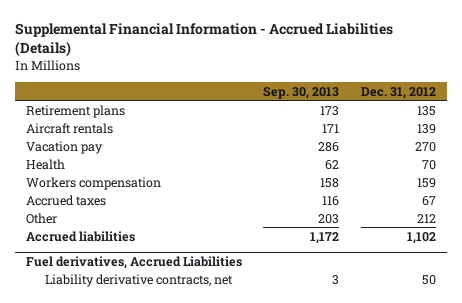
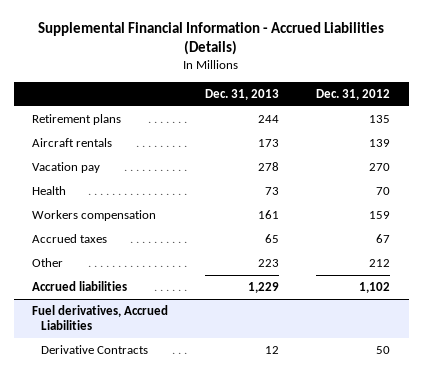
- | Sep. 30, 2013 | Dec. 31, 2012
+ | Dec. 31, 2013 | Dec. 31, 2012
@ Fuel derivatives, Accrued Liabilities
- Liability derivative contracts, net | 3 | 50
+ Derivative Contracts | 12 | 50

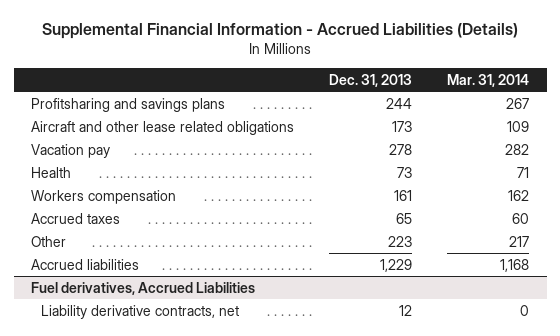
- | Dec. 31, 2013 | Dec. 31, 2012
+ | Dec. 31, 2013 | Mar. 31, 2014
- Retirement plans | 244 | 135
- Aircraft rentals | 173 | 139
+ Profitsharing and savings plans | 244 | 267
+ Aircraft and other lease related obligations | 173 | 109
@ Fuel derivatives, Accrued Liabilities
- Derivative Contracts | 12 | 50
+ Liability derivative contracts, net | 12 | 0

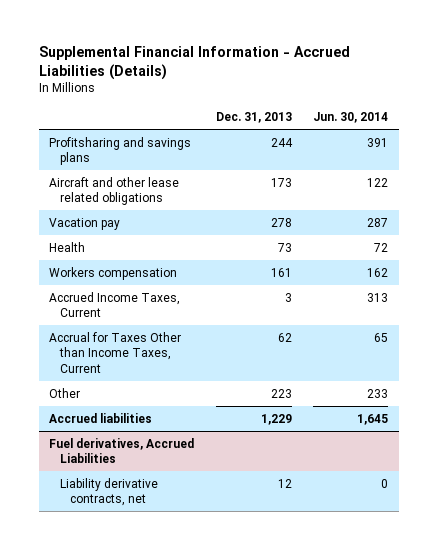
- | Dec. 31, 2013 | Mar. 31, 2014
+ | Dec. 31, 2013 | Jun. 30, 2014
- Accrued taxes | 65 | 60
+ Accrued Income Taxes, Current | 3 | 313
+ Accrual for Taxes Other than Income Taxes, Current | 62 | 65

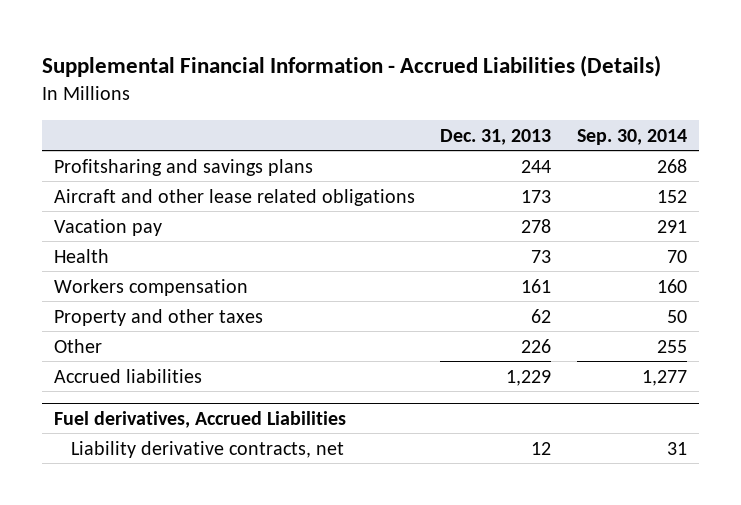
- | Dec. 31, 2013 | Jun. 30, 2014
+ | Dec. 31, 2013 | Sep. 30, 2014
- Accrued Income Taxes, Current | 3 | 313
- Accrual for Taxes Other than Income Taxes, Current | 62 | 65
- Other | 223 | 233
+ Property and other taxes | 62 | 50
+ Other | 226 | 255

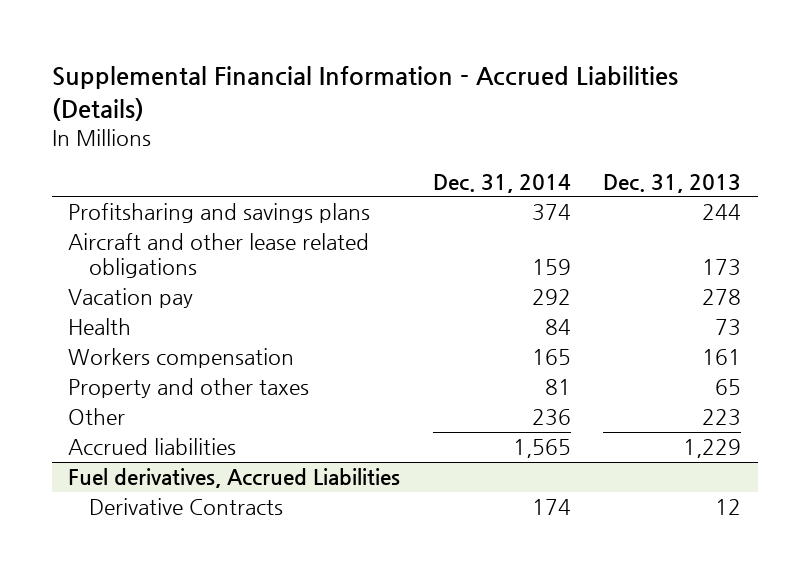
- | Dec. 31, 2013 | Sep. 30, 2014
+ | Dec. 31, 2014 | Dec. 31, 2013
- Property and other taxes | 62 | 50
- Other | 226 | 255
+ Property and other taxes | 81 | 65
+ Other | 236 | 223
@ Fuel derivatives, Accrued Liabilities
- Liability derivative contracts, net | 12 | 31
+ Derivative Contracts | 174 | 12

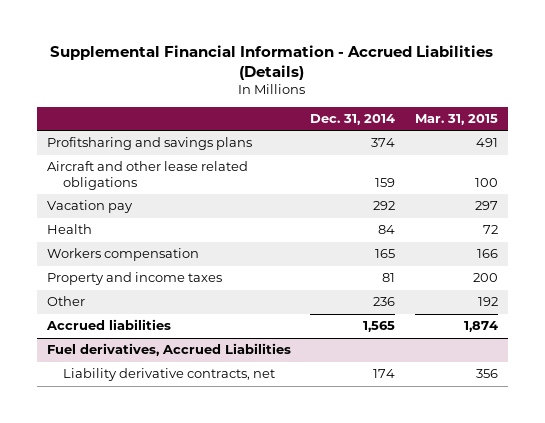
- | Dec. 31, 2014 | Dec. 31, 2013
+ | Dec. 31, 2014 | Mar. 31, 2015
- Property and other taxes | 81 | 65
+ Property and income taxes | 81 | 200
@ Fuel derivatives, Accrued Liabilities
- Derivative Contracts | 174 | 12
+ Liability derivative contracts, net | 174 | 356

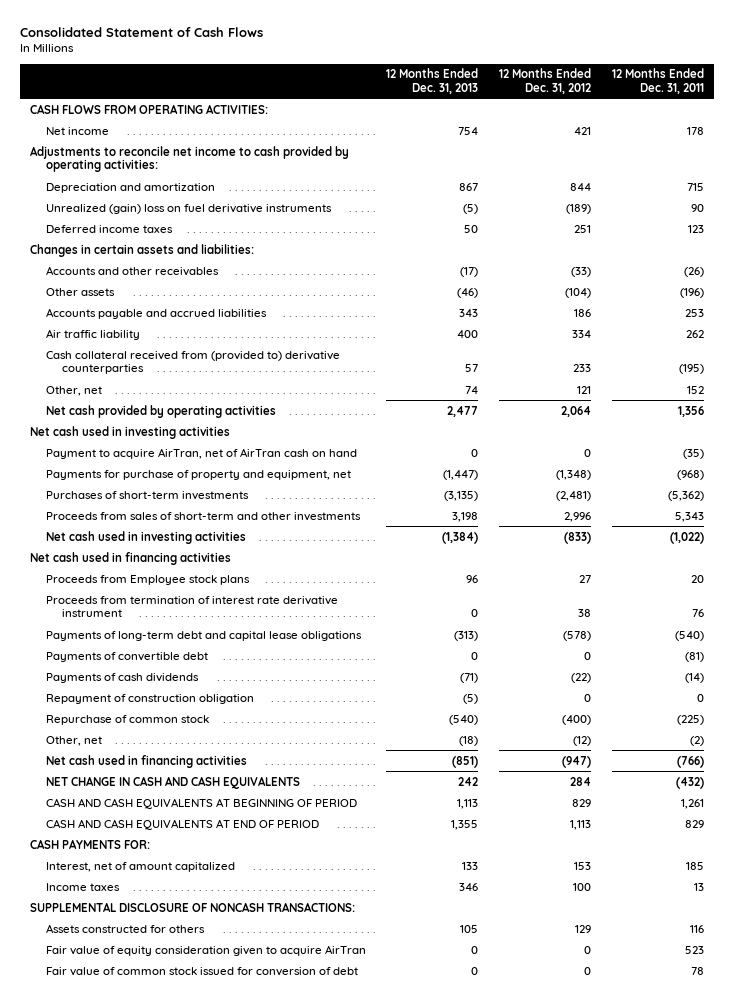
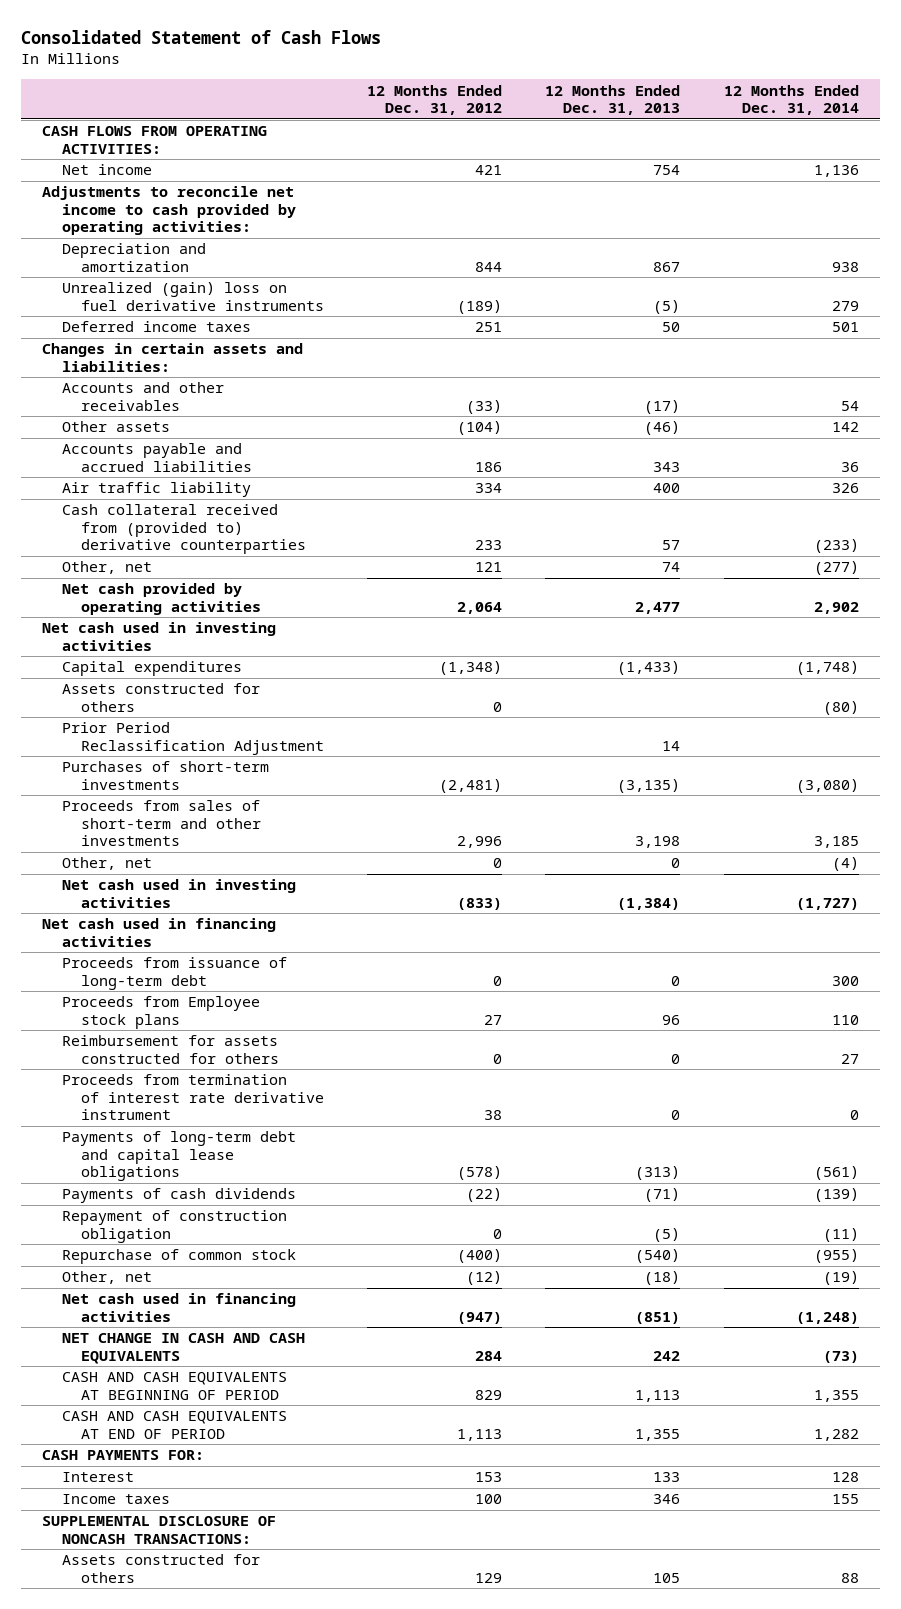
- | 12 Months Ended Dec. 31, 2013 | 12 Months Ended Dec. 31, 2012 | 12 Months Ended Dec. 31, 2011
+ | 12 Months Ended Dec. 31, 2012 | 12 Months Ended Dec. 31, 2013 | 12 Months Ended Dec. 31, 2014
- Payment to acquire AirTran, net of AirTran cash on hand | 0 | 0 | (35)
- Payments for purchase of property and equipment, net | (1,447) | (1,348) | (968)
+ Capital expenditures | (1,348) | (1,433) | (1,748)
+ Assets constructed for others | 0 | | (80)
+ Prior Period Reclassification Adjustment | | 14 |
+ Other, net | 0 | 0 | (4)
+ Proceeds from issuance of long-term debt | 0 | 0 | 300
+ Reimbursement for assets constructed for others | 0 | 0 | 27
- Payments of convertible debt | 0 | 0 | (81)
- Interest, net of amount capitalized | 133 | 153 | 185
+ Interest | 153 | 133 | 128
- Fair value of equity consideration given to acquire AirTran | 0 | 0 | 523
- Fair value of common stock issued for conversion of debt | 0 | 0 | 78

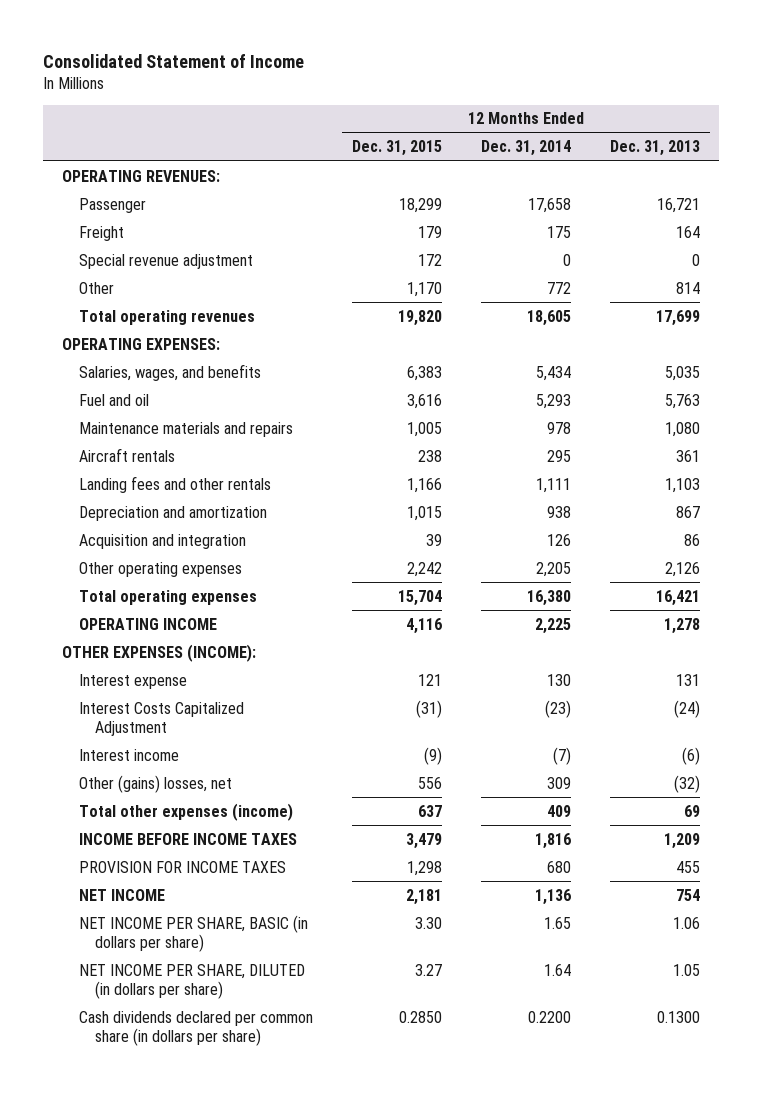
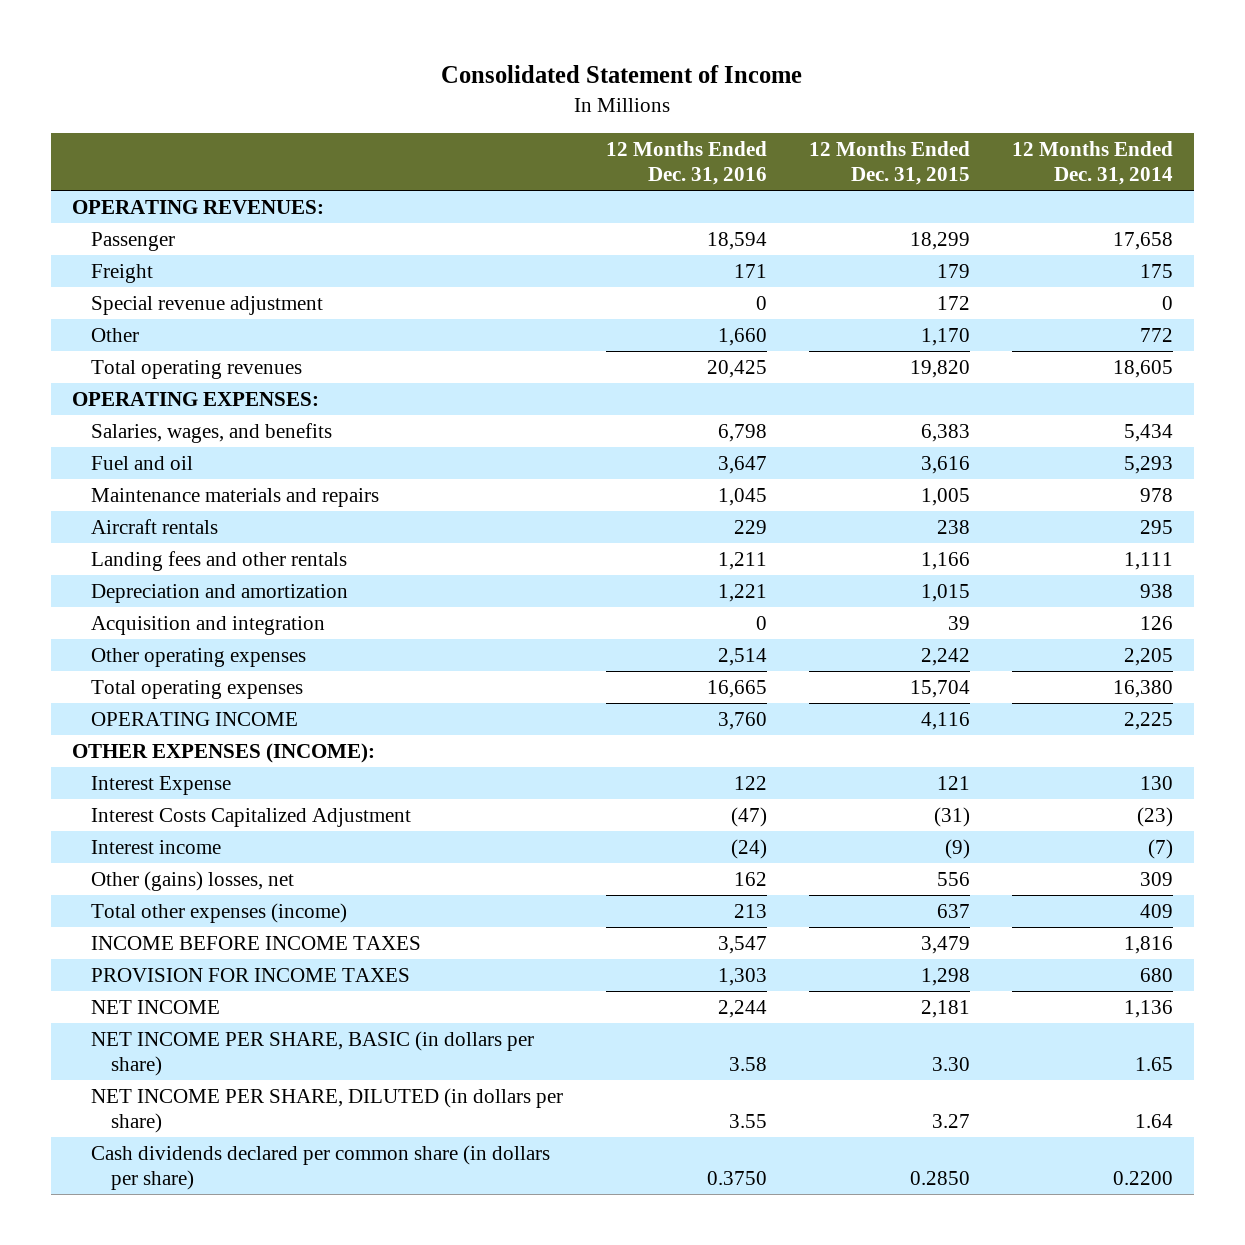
- | 12 Months Ended Dec. 31, 2015 | 12 Months Ended Dec. 31, 2014 | 12 Months Ended Dec. 31, 2013
+ | 12 Months Ended Dec. 31, 2016 | 12 Months Ended Dec. 31, 2015 | 12 Months Ended Dec. 31, 2014
- Interest expense | 121 | 130 | 131
+ Interest Expense | 122 | 121 | 130

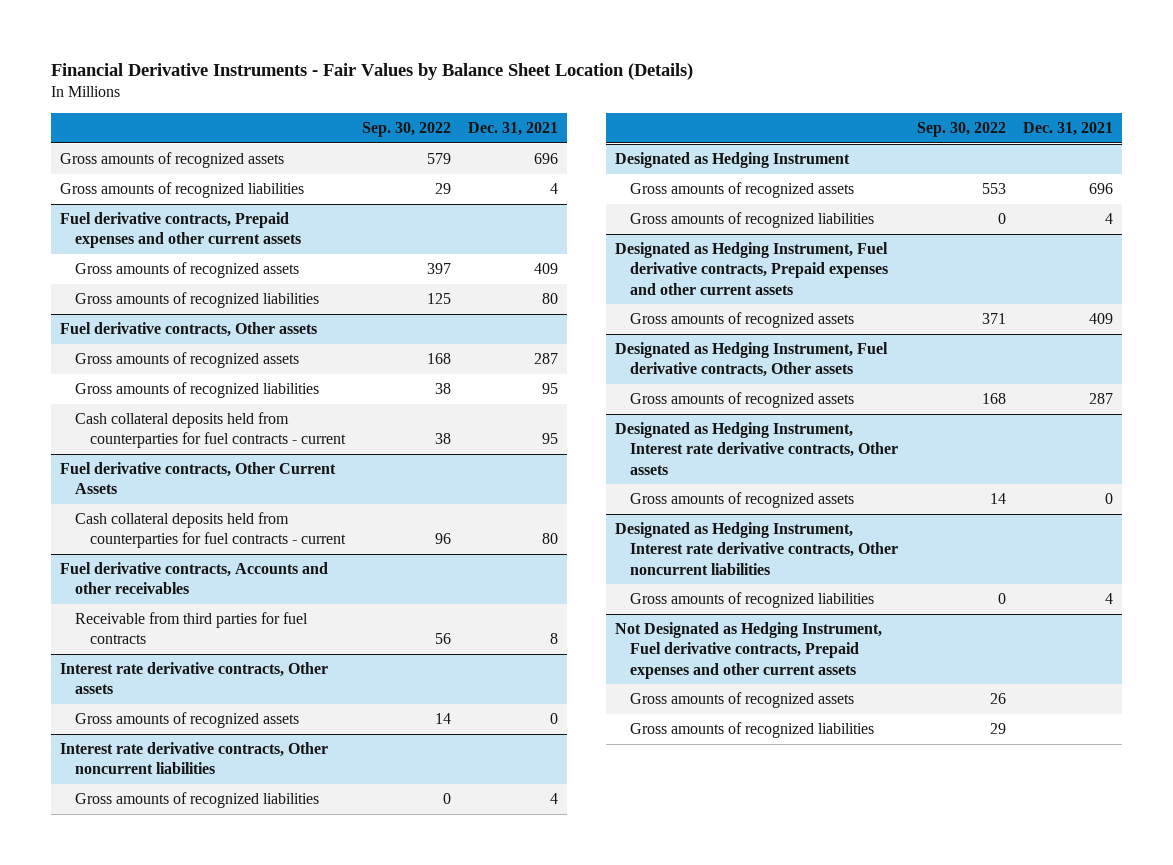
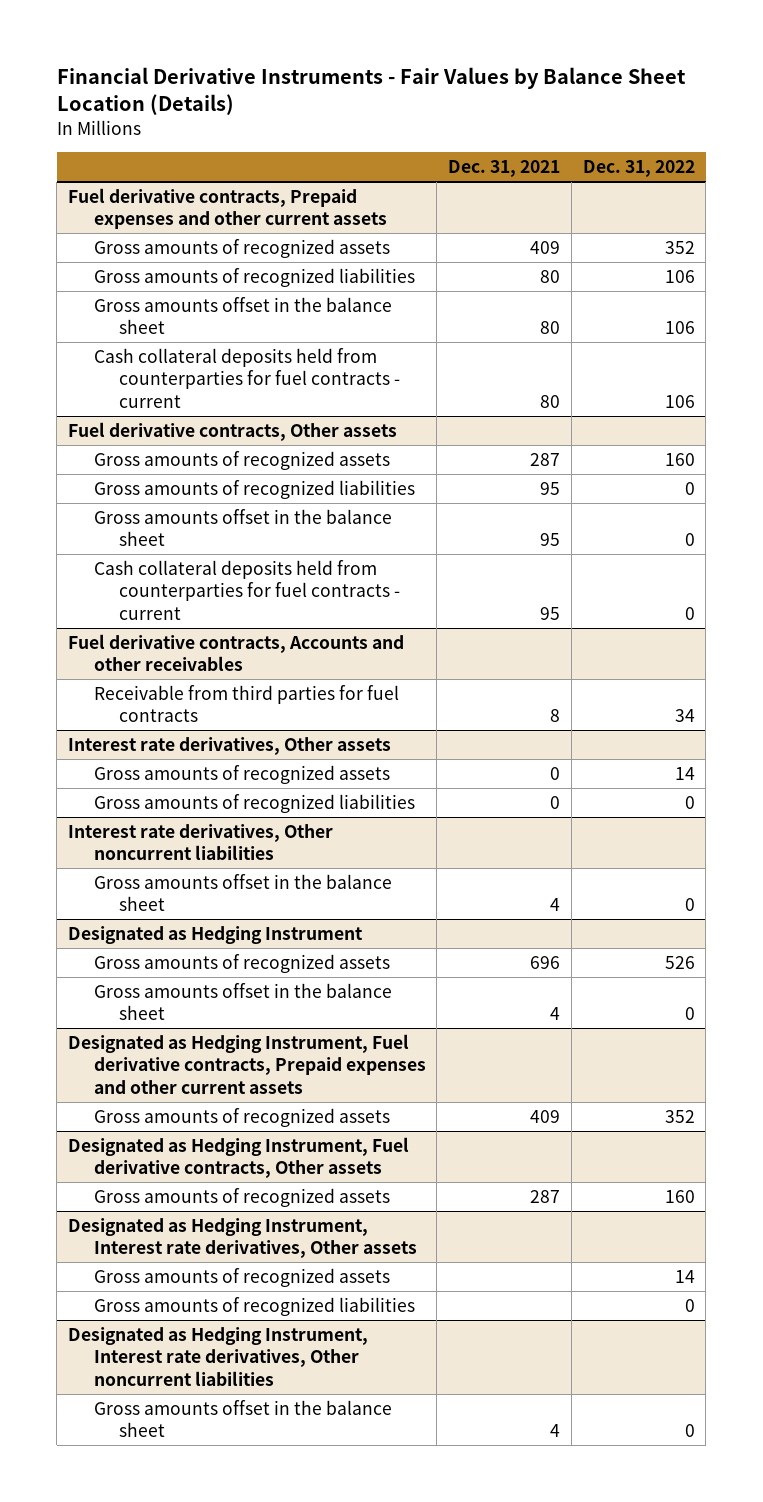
- | Sep. 30, 2022 | Dec. 31, 2021
+ | Dec. 31, 2021 | Dec. 31, 2022
- Gross amounts of recognized assets | 579 | 696
- Gross amounts of recognized liabilities | 29 | 4
@ Fuel derivative contracts, Prepaid expenses and other current assets
+ Gross amounts offset in the balance sheet | 80 | 106
+ Cash collateral deposits held from counterparties for fuel contracts - current | 80 | 106
@ Fuel derivative contracts, Other assets
+ Gross amounts offset in the balance sheet | 95 | 0
- Fuel derivative contracts, Other Current Assets
- Cash collateral deposits held from counterparties for fuel contracts - current | 96 | 80
- Interest rate derivative contracts, Other assets
+ Interest rate derivatives, Other assets
- Interest rate derivative contracts, Other noncurrent liabilities
- Gross amounts of recognized liabilities | 0 | 4
+ Gross amounts of recognized liabilities | 0 | 0
+ Interest rate derivatives, Other noncurrent liabilities
+ Gross amounts offset in the balance sheet | 4 | 0
@ Designated as Hedging Instrument
- Gross amounts of recognized liabilities | 0 | 4
+ Gross amounts offset in the balance sheet | 4 | 0
- Designated as Hedging Instrument, Interest rate derivative contracts, Other assets
- Gross amounts of recognized assets | 14 | 0
- Designated as Hedging Instrument, Interest rate derivative contracts, Other noncurrent liabilities
- Gross amounts of recognized liabilities | 0 | 4
- Not Designated as Hedging Instrument, Fuel derivative contracts, Prepaid expenses and other current assets
+ Designated as Hedging Instrument, Interest rate derivatives, Other assets
+ Designated as Hedging Instrument, Interest rate derivatives, Other noncurrent liabilities
+ Gross amounts offset in the balance sheet | 4 | 0

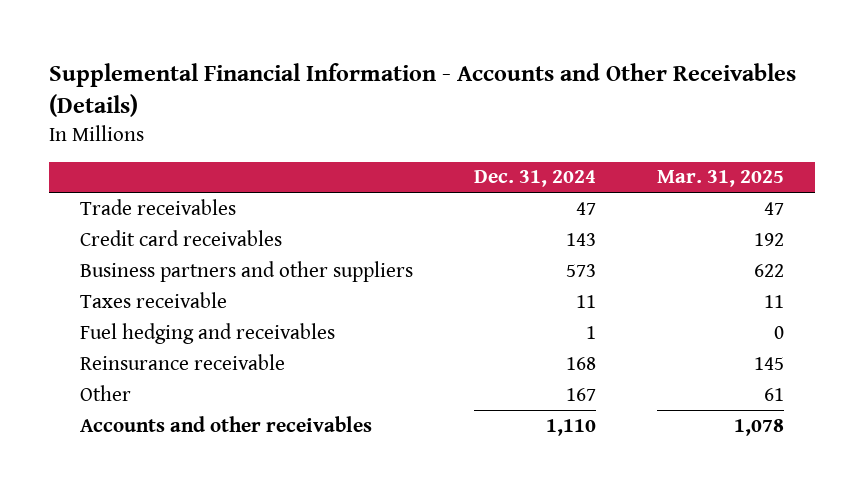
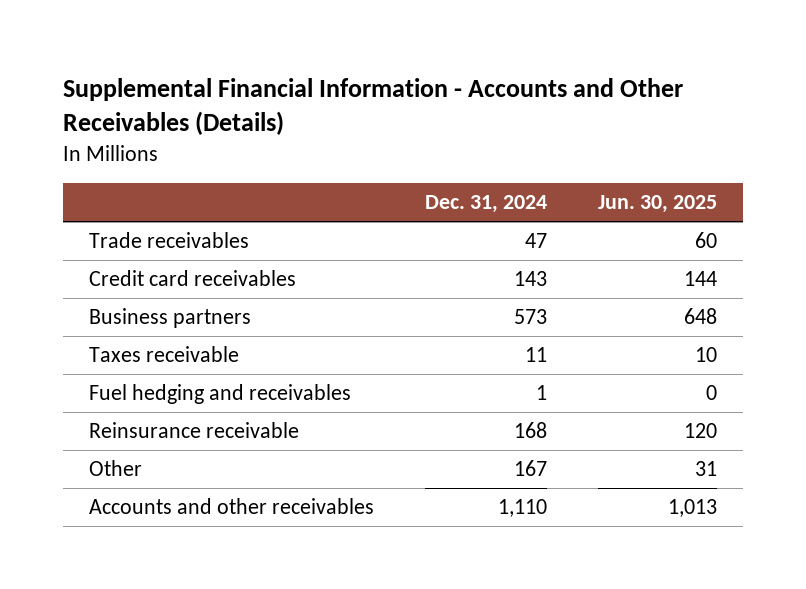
- | Dec. 31, 2024 | Mar. 31, 2025
+ | Dec. 31, 2024 | Jun. 30, 2025
- Business partners and other suppliers | 573 | 622
+ Business partners | 573 | 648

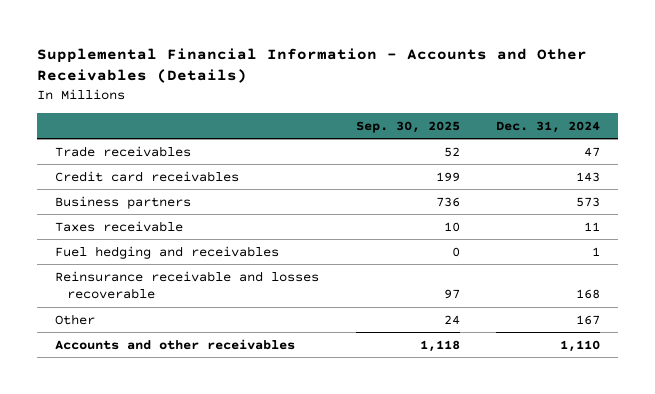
- | Dec. 31, 2024 | Jun. 30, 2025
+ | Sep. 30, 2025 | Dec. 31, 2024
- Reinsurance receivable | 168 | 120
+ Reinsurance receivable and losses recoverable | 97 | 168

